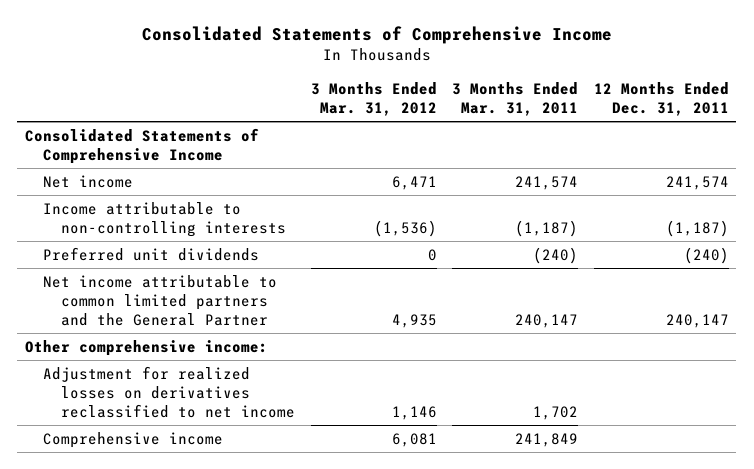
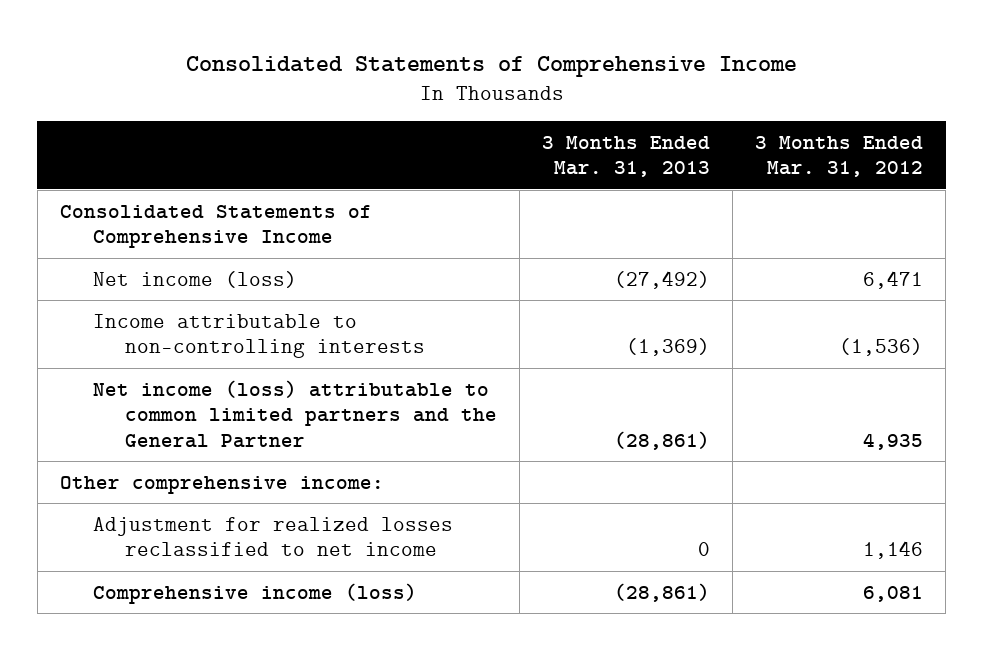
- | 3 Months Ended Mar. 31, 2012 | 3 Months Ended Mar. 31, 2011 | 12 Months Ended Dec. 31, 2011
+ | 3 Months Ended Mar. 31, 2013 | 3 Months Ended Mar. 31, 2012
- Net income | 6,471 | 241,574 | 241,574
+ Net income (loss) | (27,492) | 6,471
- Preferred unit dividends | 0 | (240) | (240)
- Net income attributable to common limited partners and the General Partner | 4,935 | 240,147 | 240,147
+ Net income (loss) attributable to common limited partners and the General Partner | (28,861) | 4,935
- Adjustment for realized losses on derivatives reclassified to net income | 1,146 | 1,702 |
- Comprehensive income | 6,081 | 241,849 |
+ Adjustment for realized losses reclassified to net income | 0 | 1,146
+ Comprehensive income (loss) | (28,861) | 6,081

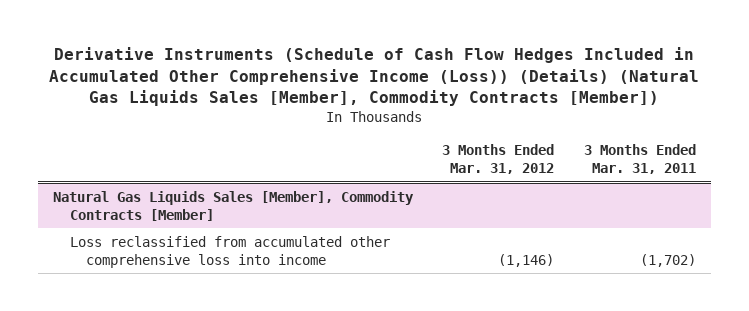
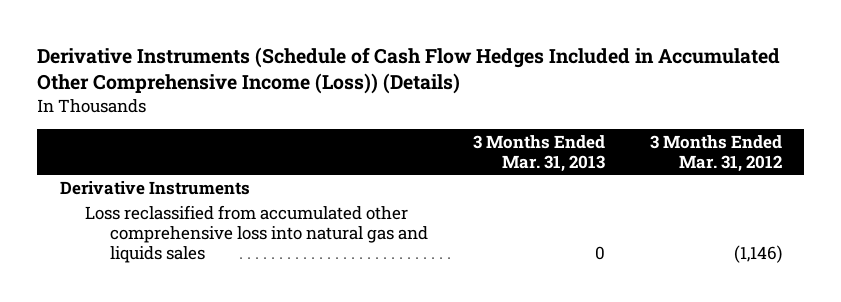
- Derivative Instruments (Schedule of Cash Flow Hedges Included in Accumulated Other Comprehensive Income (Loss)) (Details) (Natural Gas Liquids Sales [Member], Commodity Contracts [Member])
+ Derivative Instruments (Schedule of Cash Flow Hedges Included in Accumulated Other Comprehensive Income (Loss)) (Details)
- | 3 Months Ended Mar. 31, 2012 | 3 Months Ended Mar. 31, 2011
+ | 3 Months Ended Mar. 31, 2013 | 3 Months Ended Mar. 31, 2012
- Natural Gas Liquids Sales [Member], Commodity Contracts [Member]
- Loss reclassified from accumulated other comprehensive loss into income | (1,146) | (1,702)
+ Derivative Instruments
+ Loss reclassified from accumulated other comprehensive loss into natural gas and liquids sales | 0 | (1,146)

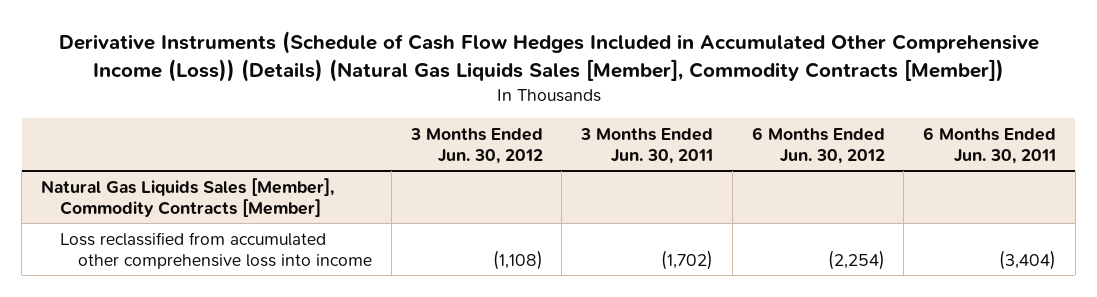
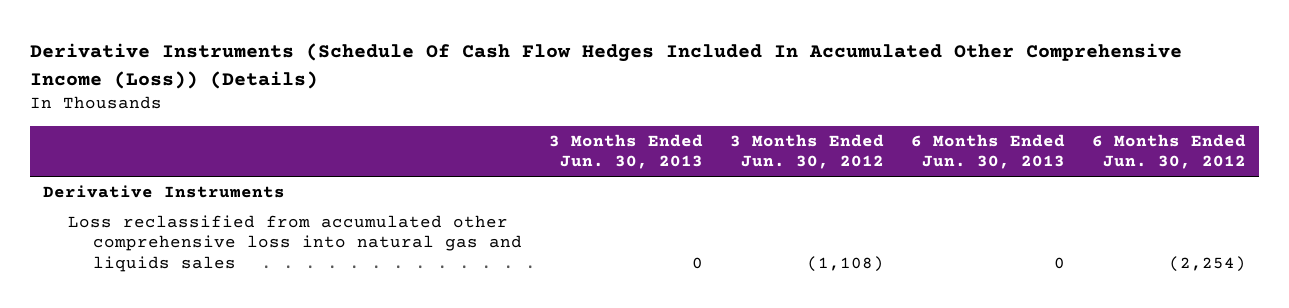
- Derivative Instruments (Schedule of Cash Flow Hedges Included in Accumulated Other Comprehensive Income (Loss)) (Details) (Natural Gas Liquids Sales [Member], Commodity Contracts [Member])
+ Derivative Instruments (Schedule Of Cash Flow Hedges Included In Accumulated Other Comprehensive Income (Loss)) (Details)
- | 3 Months Ended Jun. 30, 2012 | 3 Months Ended Jun. 30, 2011 | 6 Months Ended Jun. 30, 2012 | 6 Months Ended Jun. 30, 2011
+ | 3 Months Ended Jun. 30, 2013 | 3 Months Ended Jun. 30, 2012 | 6 Months Ended Jun. 30, 2013 | 6 Months Ended Jun. 30, 2012
- Natural Gas Liquids Sales [Member], Commodity Contracts [Member]
- Loss reclassified from accumulated other comprehensive loss into income | (1,108) | (1,702) | (2,254) | (3,404)
+ Derivative Instruments
+ Loss reclassified from accumulated other comprehensive loss into natural gas and liquids sales | 0 | (1,108) | 0 | (2,254)

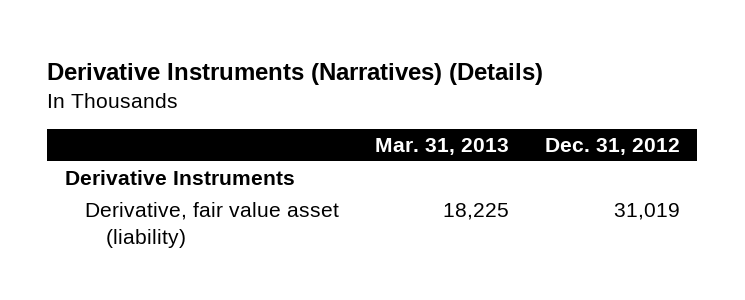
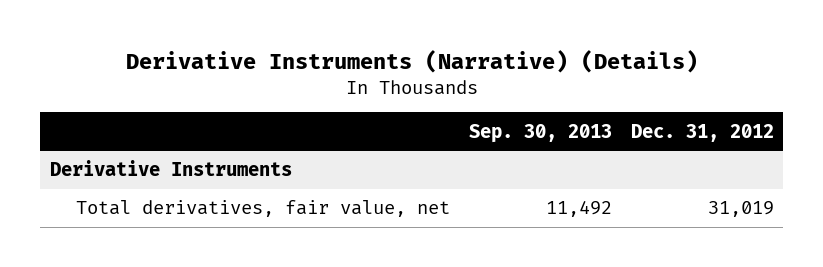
- Derivative Instruments (Narratives) (Details)
+ Derivative Instruments (Narrative) (Details)
- | Mar. 31, 2013 | Dec. 31, 2012
+ | Sep. 30, 2013 | Dec. 31, 2012
- Derivative, fair value asset (liability) | 18,225 | 31,019
+ Total derivatives, fair value, net | 11,492 | 31,019

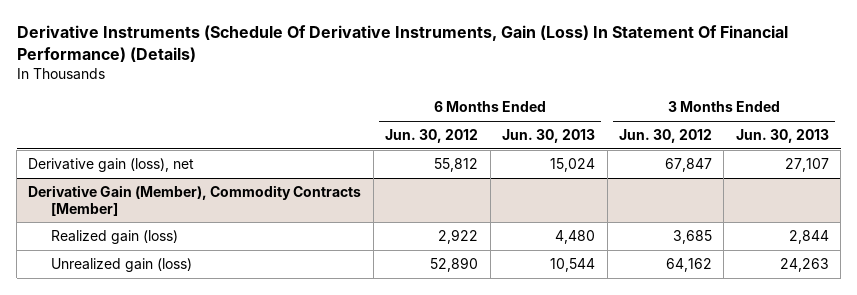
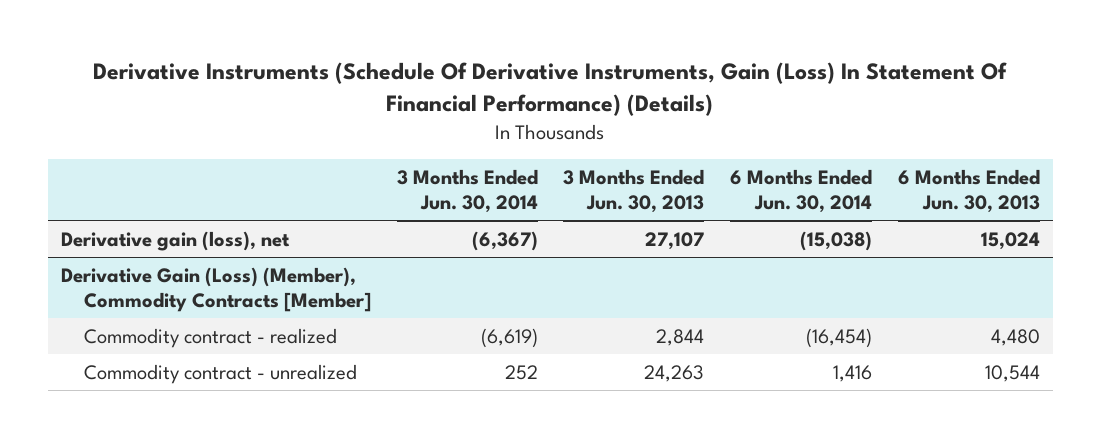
- | 6 Months Ended Jun. 30, 2012 | 6 Months Ended Jun. 30, 2013 | 3 Months Ended Jun. 30, 2012 | 3 Months Ended Jun. 30, 2013
+ | 3 Months Ended Jun. 30, 2014 | 3 Months Ended Jun. 30, 2013 | 6 Months Ended Jun. 30, 2014 | 6 Months Ended Jun. 30, 2013
- Derivative Gain (Member), Commodity Contracts [Member]
- Realized gain (loss) | 2,922 | 4,480 | 3,685 | 2,844
- Unrealized gain (loss) | 52,890 | 10,544 | 64,162 | 24,263
+ Derivative Gain (Loss) (Member), Commodity Contracts [Member]
+ Commodity contract - realized | (6,619) | 2,844 | (16,454) | 4,480
+ Commodity contract - unrealized | 252 | 24,263 | 1,416 | 10,544

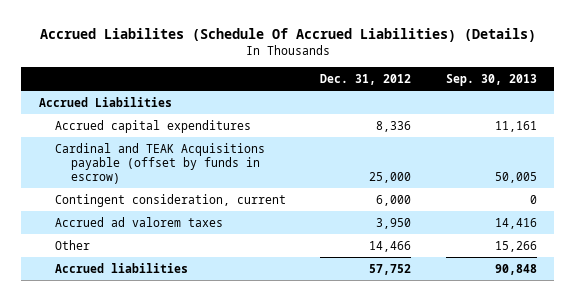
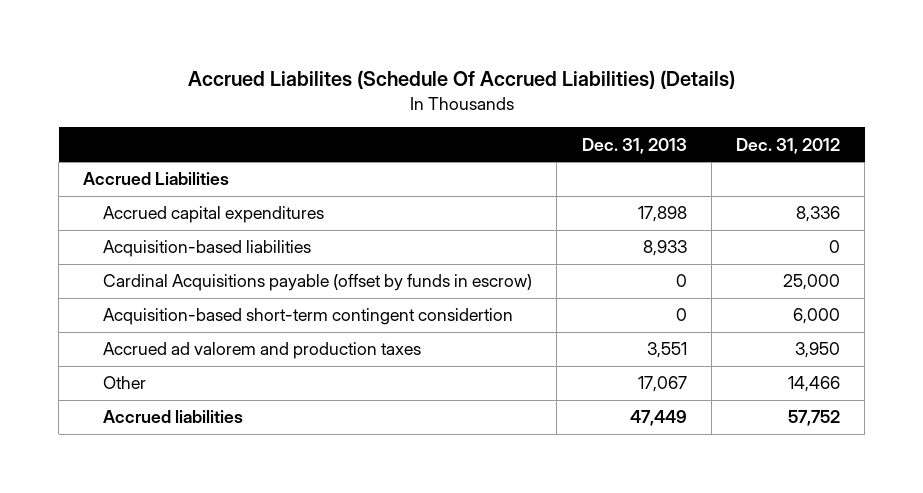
- | Dec. 31, 2012 | Sep. 30, 2013
+ | Dec. 31, 2013 | Dec. 31, 2012
- Cardinal and TEAK Acquisitions payable (offset by funds in escrow) | 25,000 | 50,005
- Contingent consideration, current | 6,000 | 0
- Accrued ad valorem taxes | 3,950 | 14,416
+ Acquisition-based liabilities | 8,933 | 0
+ Cardinal Acquisitions payable (offset by funds in escrow) | 0 | 25,000
+ Acquisition-based short-term contingent considertion | 0 | 6,000
+ Accrued ad valorem and production taxes | 3,551 | 3,950

